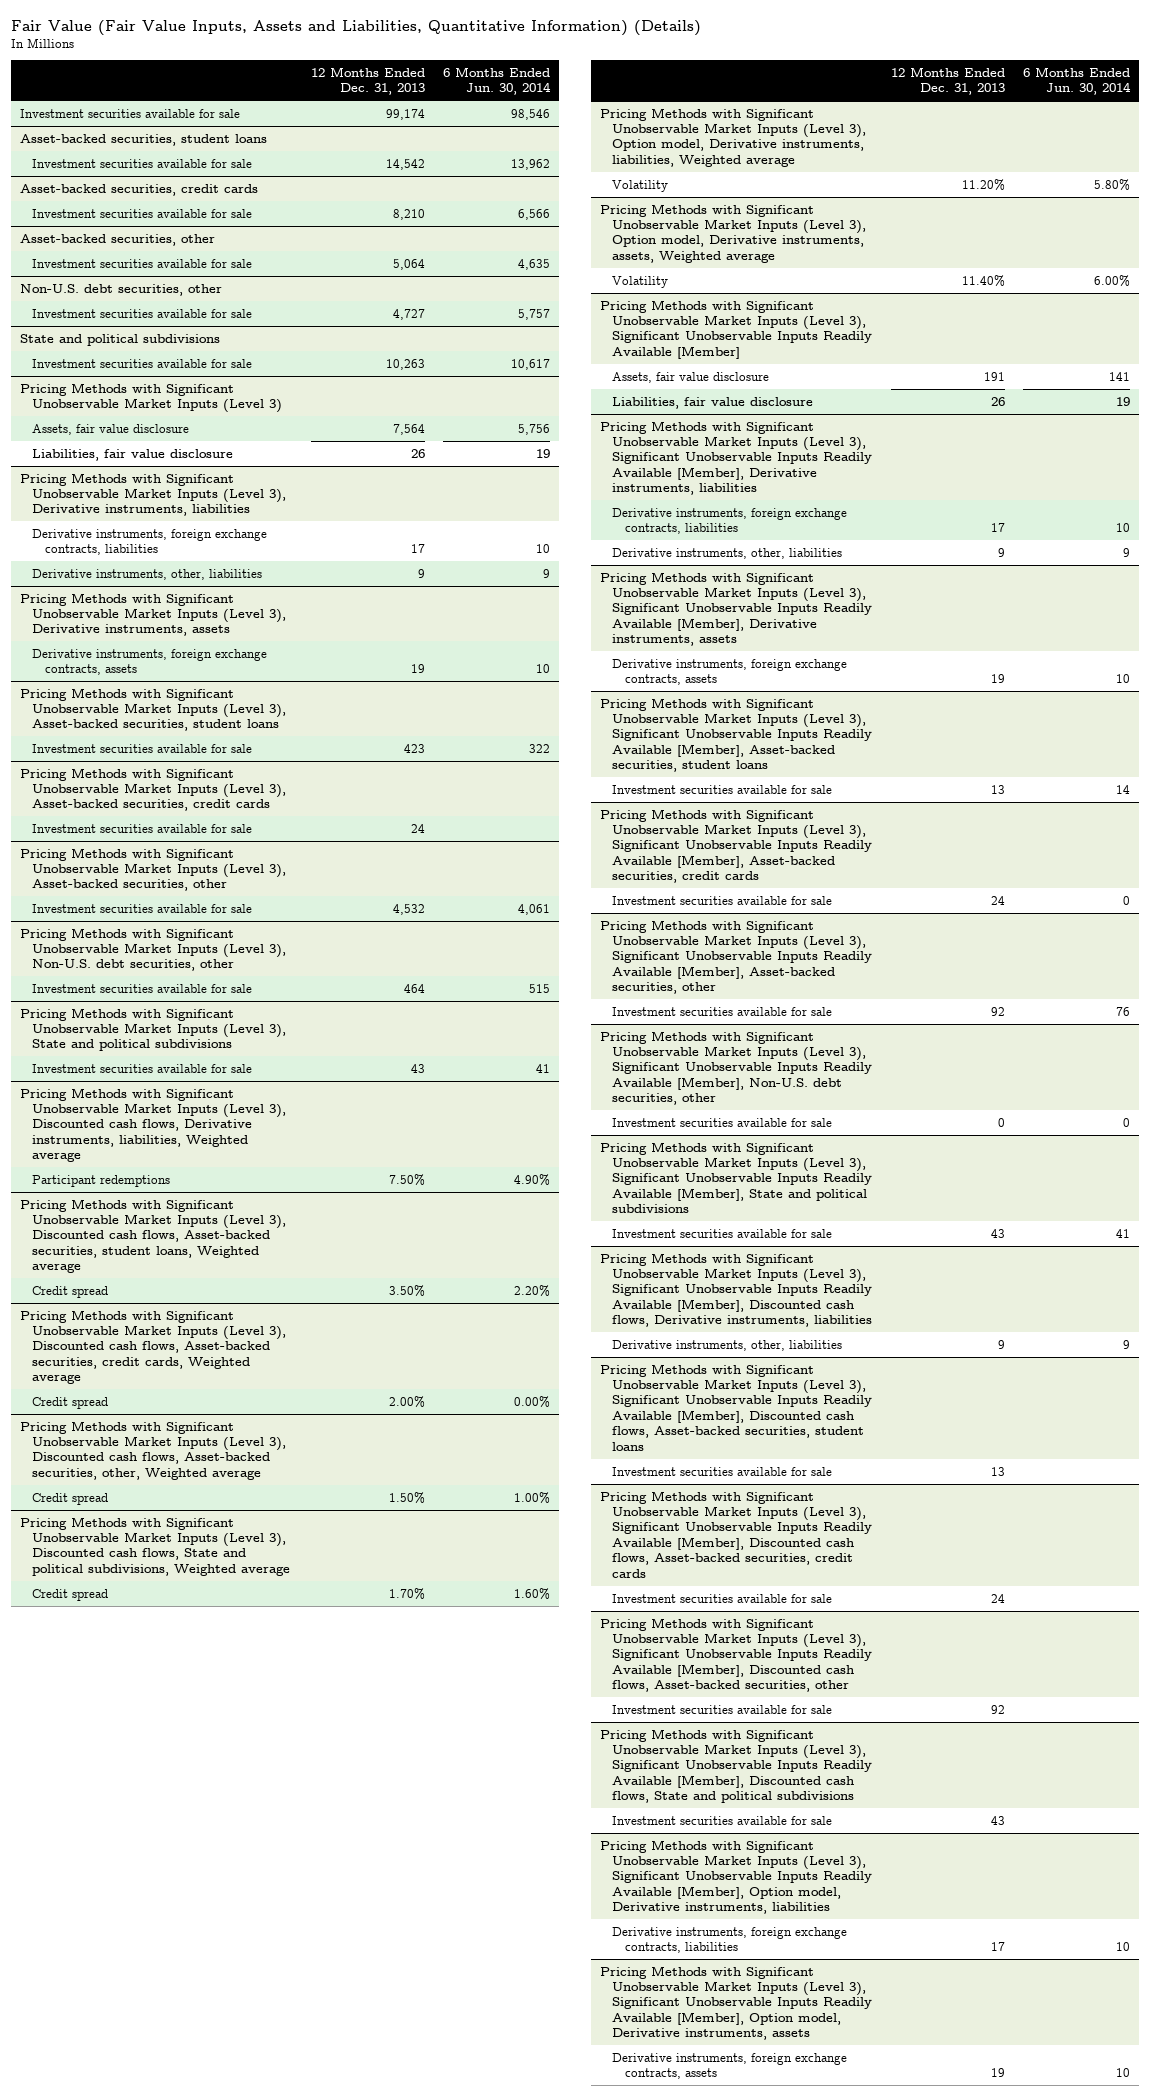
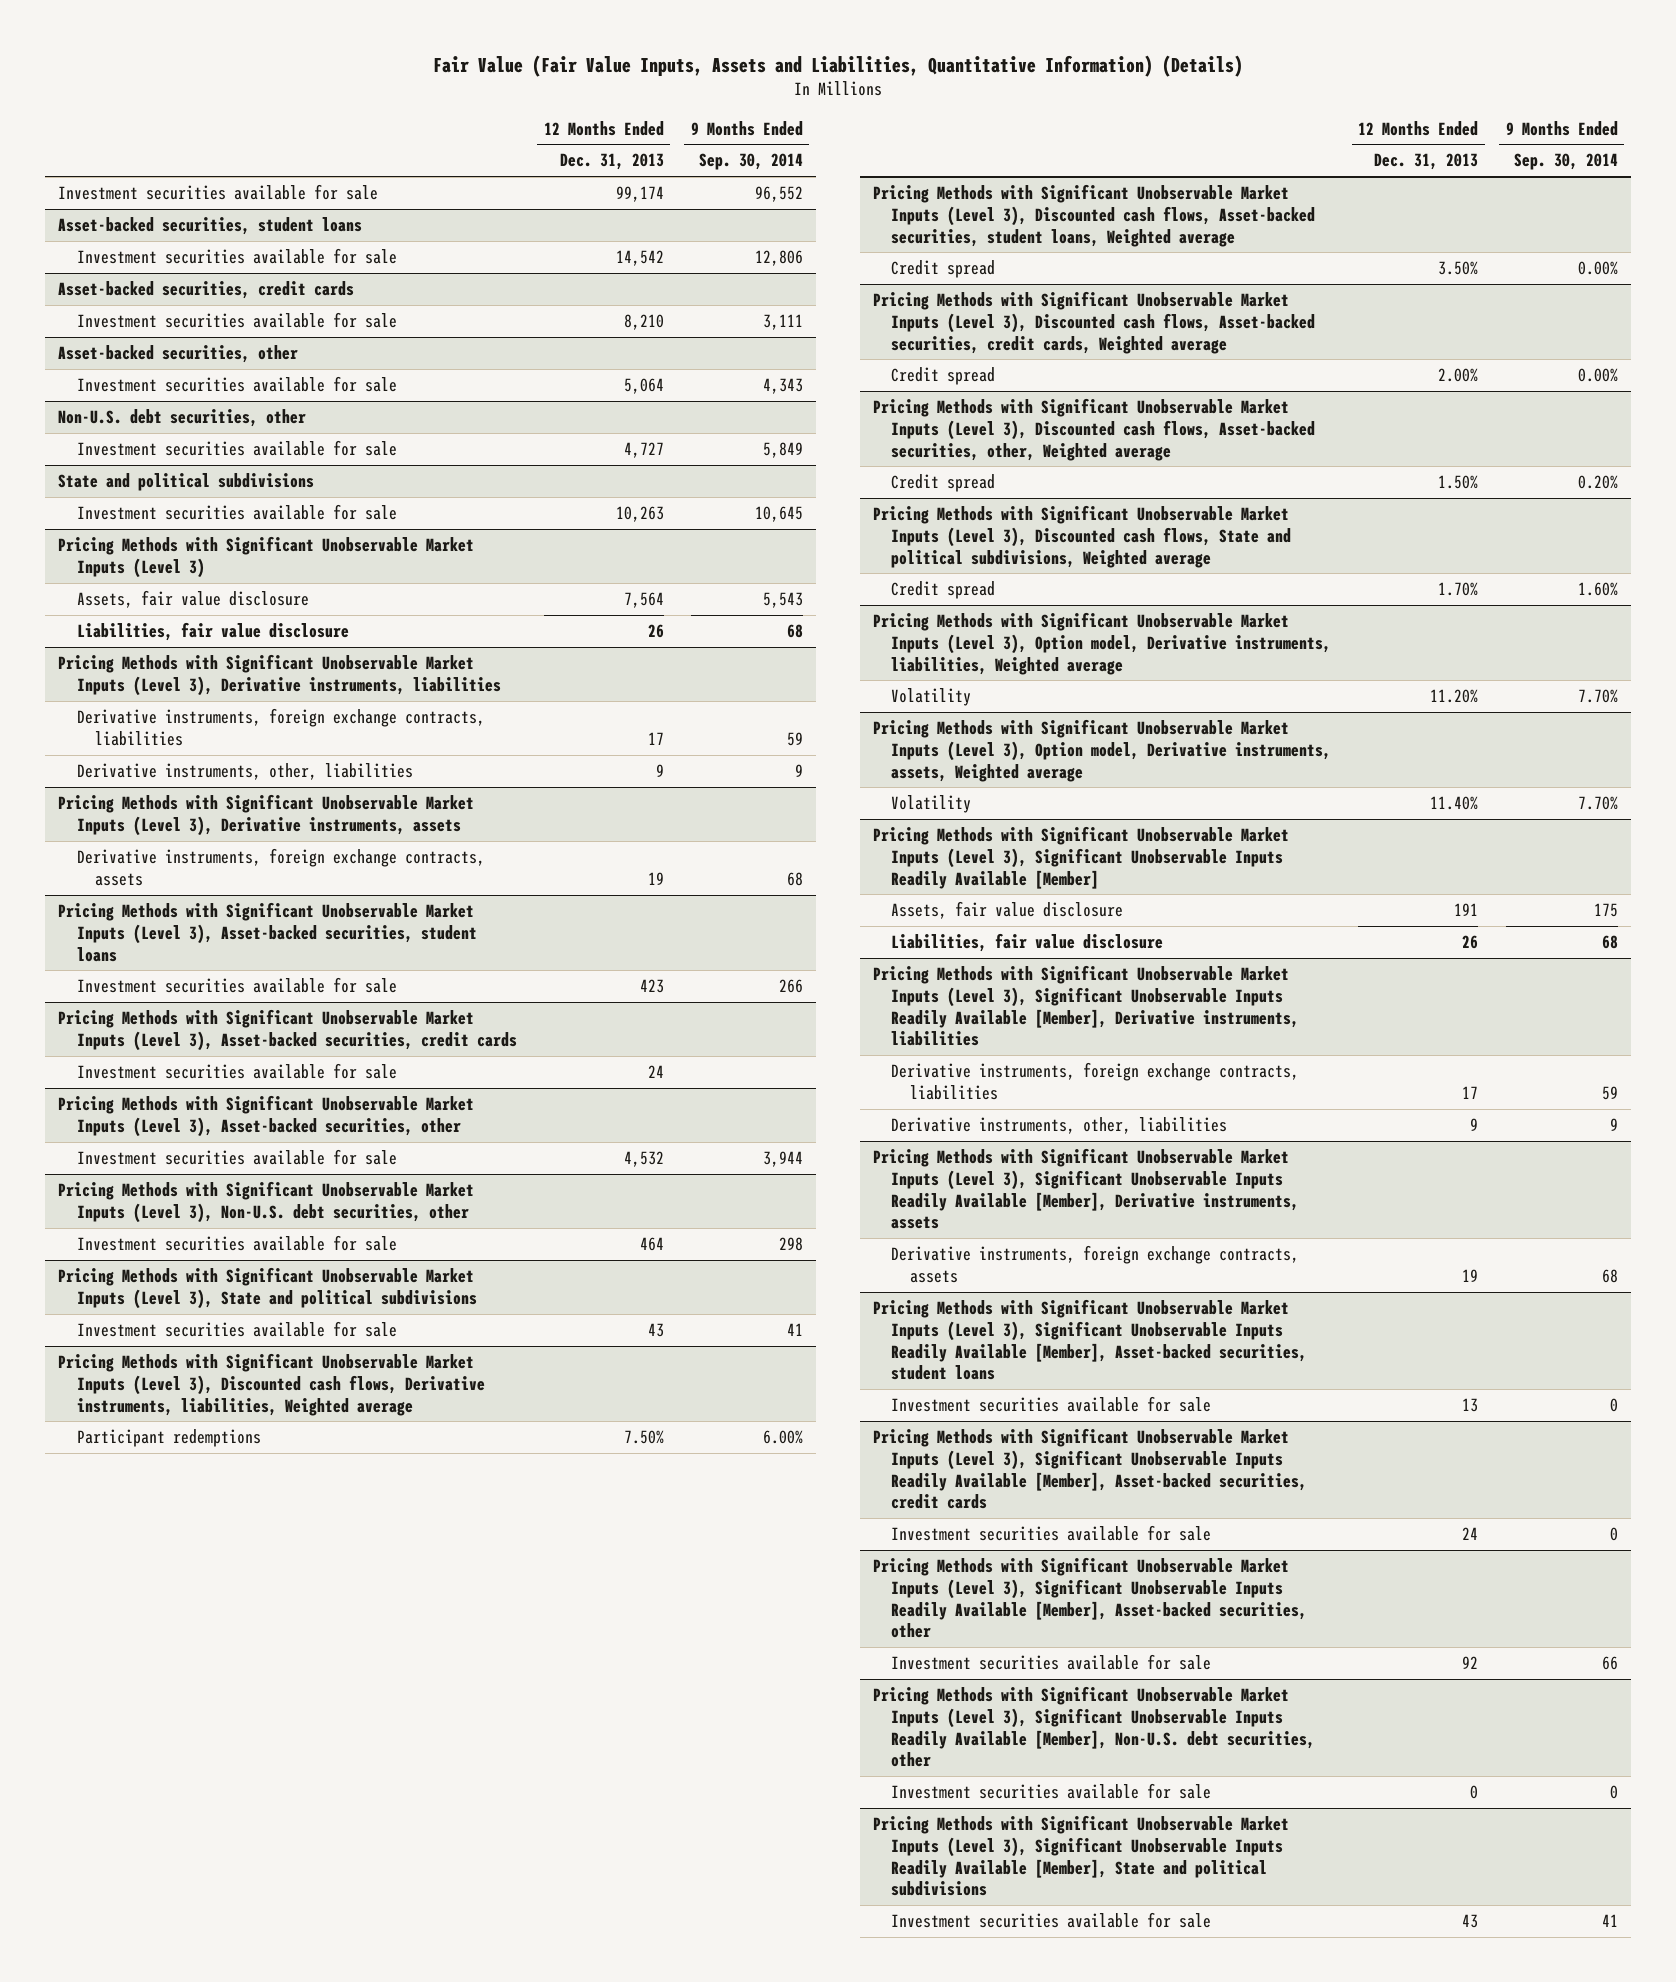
- | 12 Months Ended Dec. 31, 2013 | 6 Months Ended Jun. 30, 2014
+ | 12 Months Ended Dec. 31, 2013 | 9 Months Ended Sep. 30, 2014
- Pricing Methods with Significant Unobservable Market Inputs (Level 3), Significant Unobservable Inputs Readily Available [Member], Discounted cash flows, Derivative instruments, liabilities
- Derivative instruments, other, liabilities | 9 | 9
- Pricing Methods with Significant Unobservable Market Inputs (Level 3), Significant Unobservable Inputs Readily Available [Member], Discounted cash flows, Asset-backed securities, student loans
- Investment securities available for sale | 13 |
- Pricing Methods with Significant Unobservable Market Inputs (Level 3), Significant Unobservable Inputs Readily Available [Member], Discounted cash flows, Asset-backed securities, credit cards
- Investment securities available for sale | 24 |
- Pricing Methods with Significant Unobservable Market Inputs (Level 3), Significant Unobservable Inputs Readily Available [Member], Discounted cash flows, Asset-backed securities, other
- Investment securities available for sale | 92 |
- Pricing Methods with Significant Unobservable Market Inputs (Level 3), Significant Unobservable Inputs Readily Available [Member], Discounted cash flows, State and political subdivisions
- Investment securities available for sale | 43 |
- Pricing Methods with Significant Unobservable Market Inputs (Level 3), Significant Unobservable Inputs Readily Available [Member], Option model, Derivative instruments, liabilities
- Derivative instruments, foreign exchange contracts, liabilities | 17 | 10
- Pricing Methods with Significant Unobservable Market Inputs (Level 3), Significant Unobservable Inputs Readily Available [Member], Option model, Derivative instruments, assets
- Derivative instruments, foreign exchange contracts, assets | 19 | 10

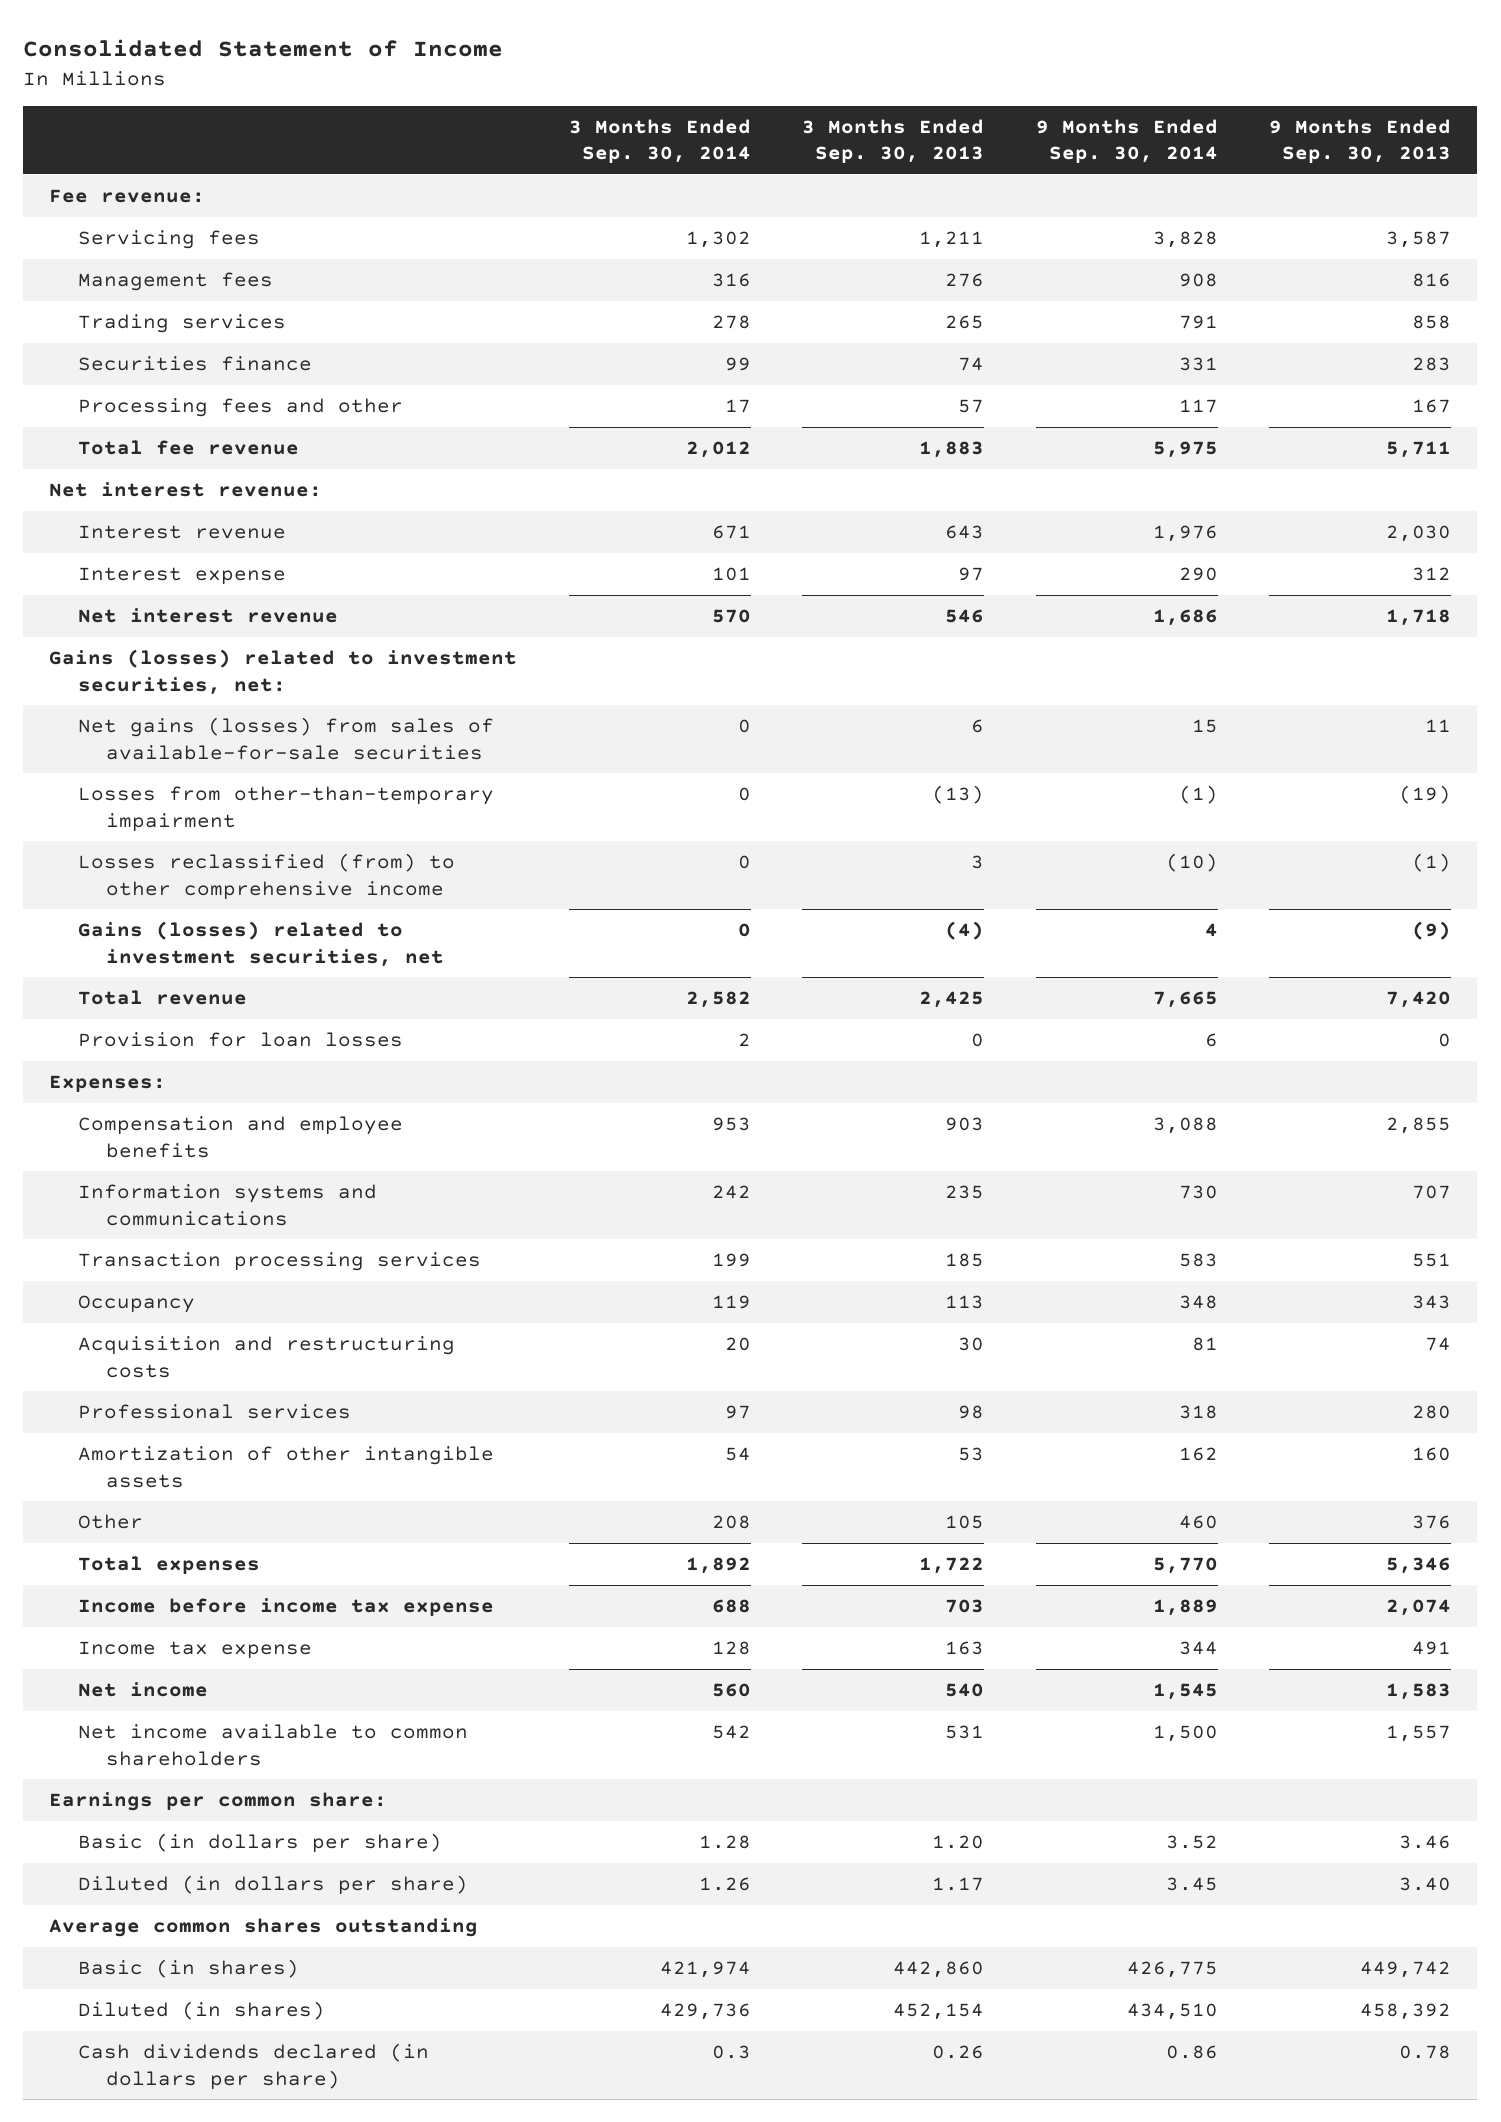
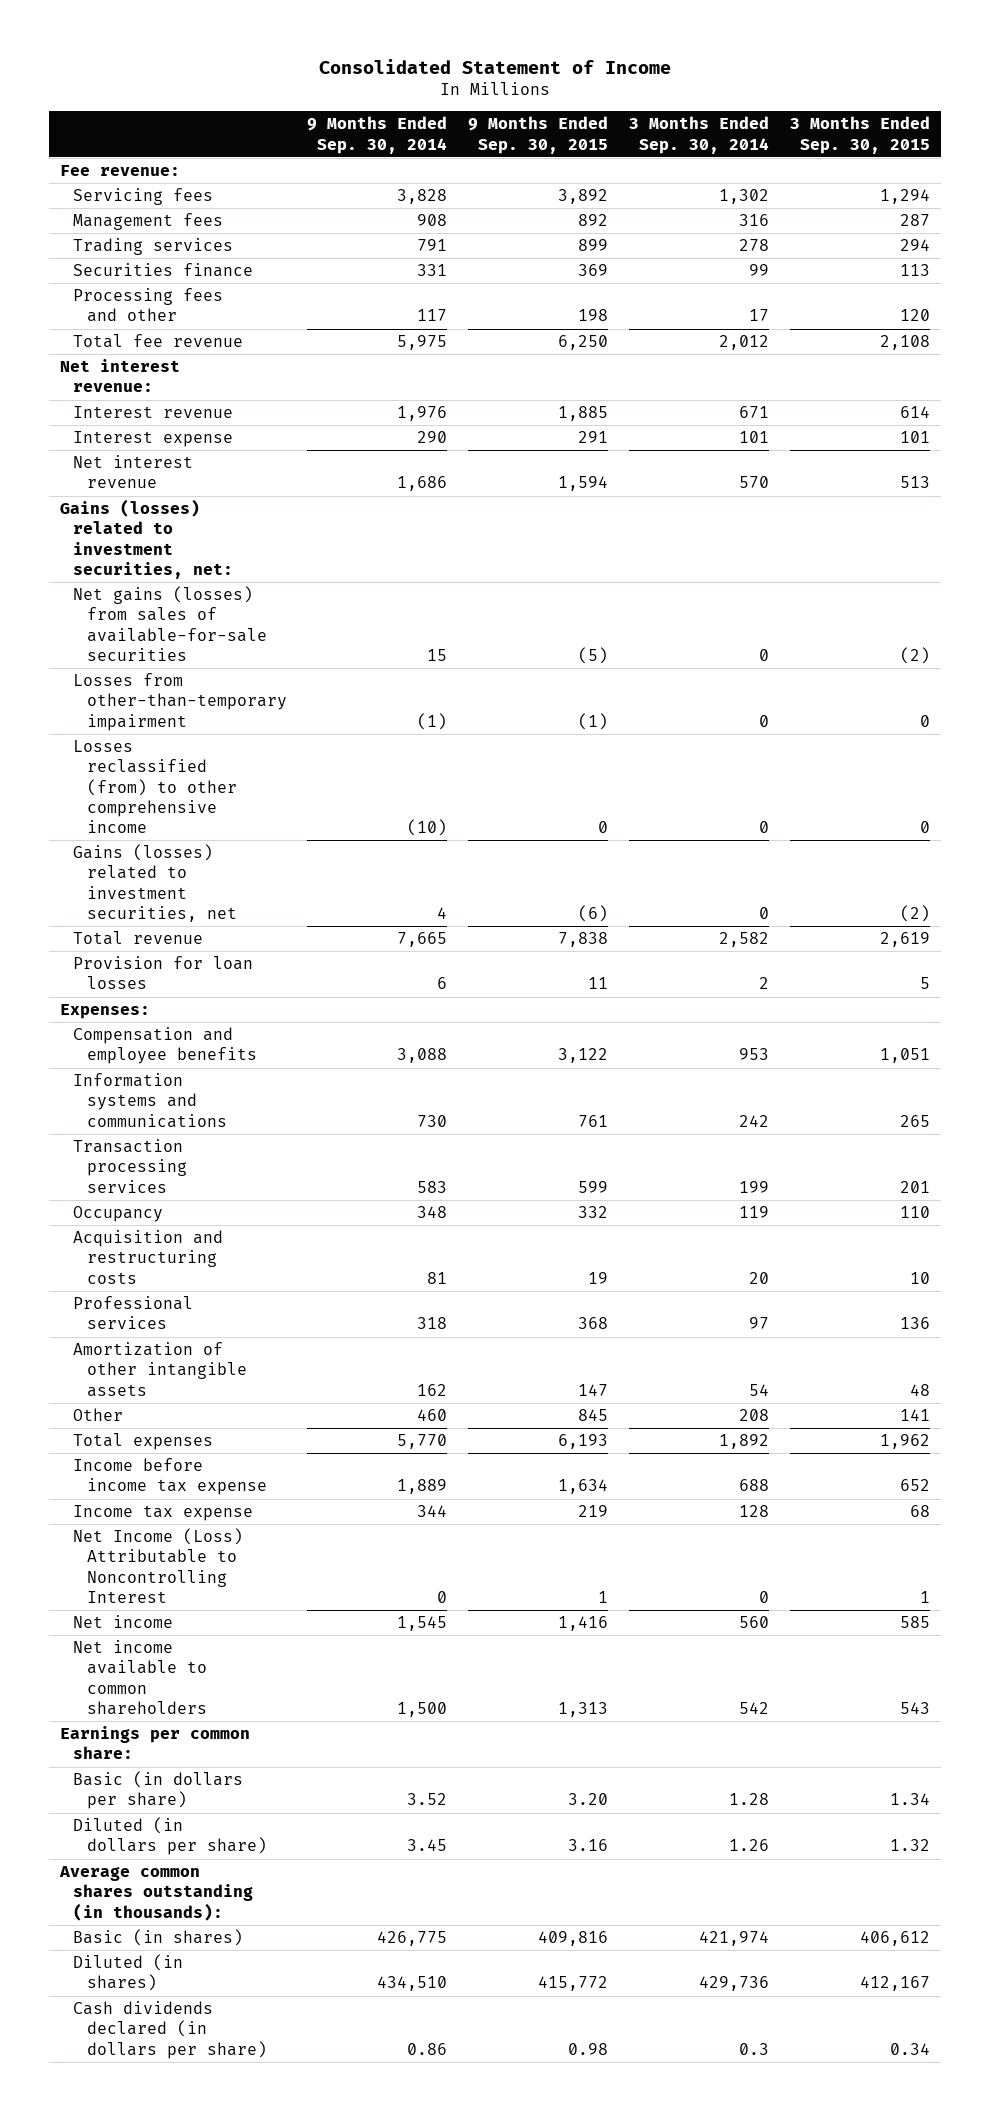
- | 3 Months Ended Sep. 30, 2014 | 3 Months Ended Sep. 30, 2013 | 9 Months Ended Sep. 30, 2014 | 9 Months Ended Sep. 30, 2013
+ | 9 Months Ended Sep. 30, 2014 | 9 Months Ended Sep. 30, 2015 | 3 Months Ended Sep. 30, 2014 | 3 Months Ended Sep. 30, 2015
+ Net Income (Loss) Attributable to Noncontrolling Interest | 0 | 1 | 0 | 1
- Average common shares outstanding
+ Average common shares outstanding (in thousands):

